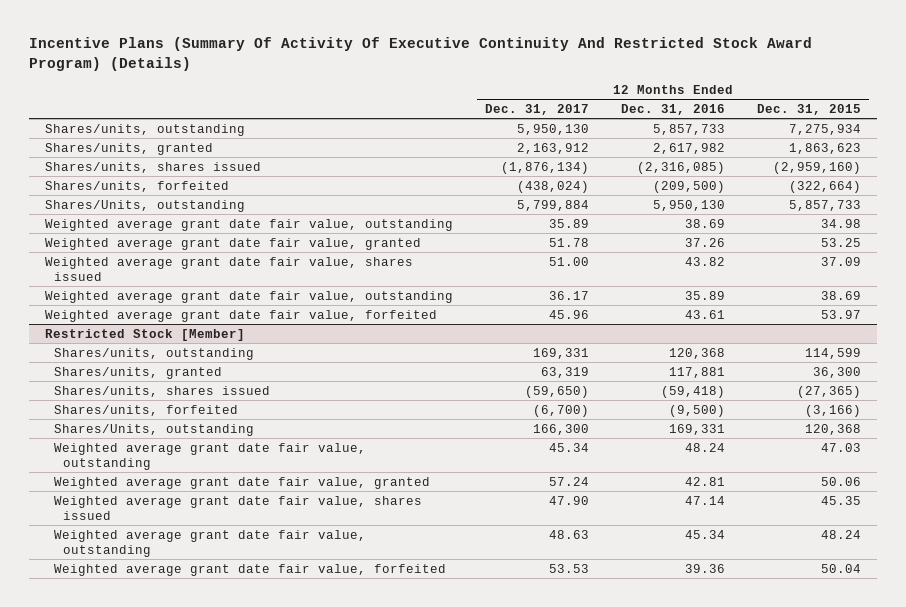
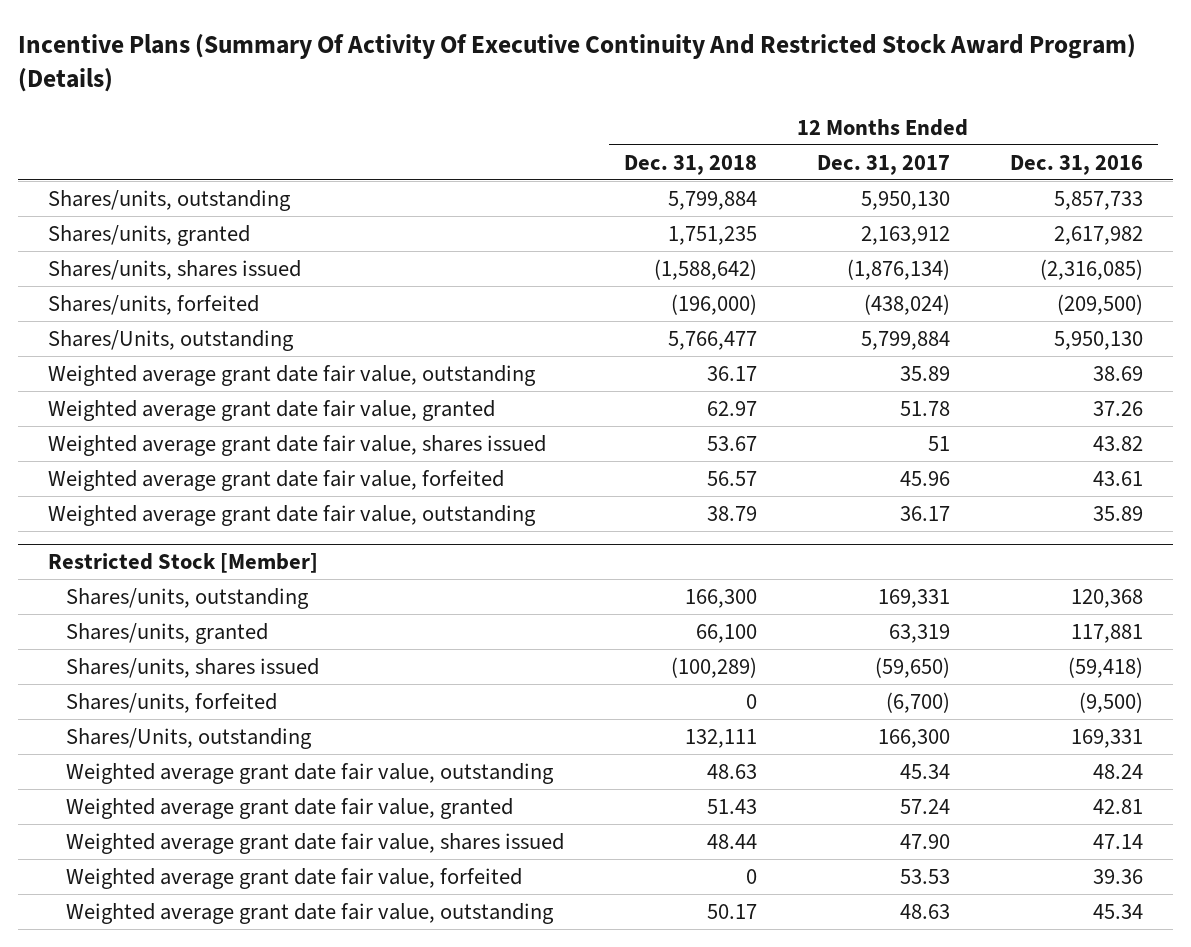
- | 12 Months Ended Dec. 31, 2017 | 12 Months Ended Dec. 31, 2016 | 12 Months Ended Dec. 31, 2015
+ | 12 Months Ended Dec. 31, 2018 | 12 Months Ended Dec. 31, 2017 | 12 Months Ended Dec. 31, 2016
- Weighted average grant date fair value, shares issued | 51.00 | 43.82 | 37.09
+ Weighted average grant date fair value, shares issued | 53.67 | 51 | 43.82
moved down: Weighted average grant date fair value, outstanding | 38.79 | 36.17 | 35.89
@ Restricted Stock [Member]
moved down: Weighted average grant date fair value, outstanding | 50.17 | 48.63 | 45.34

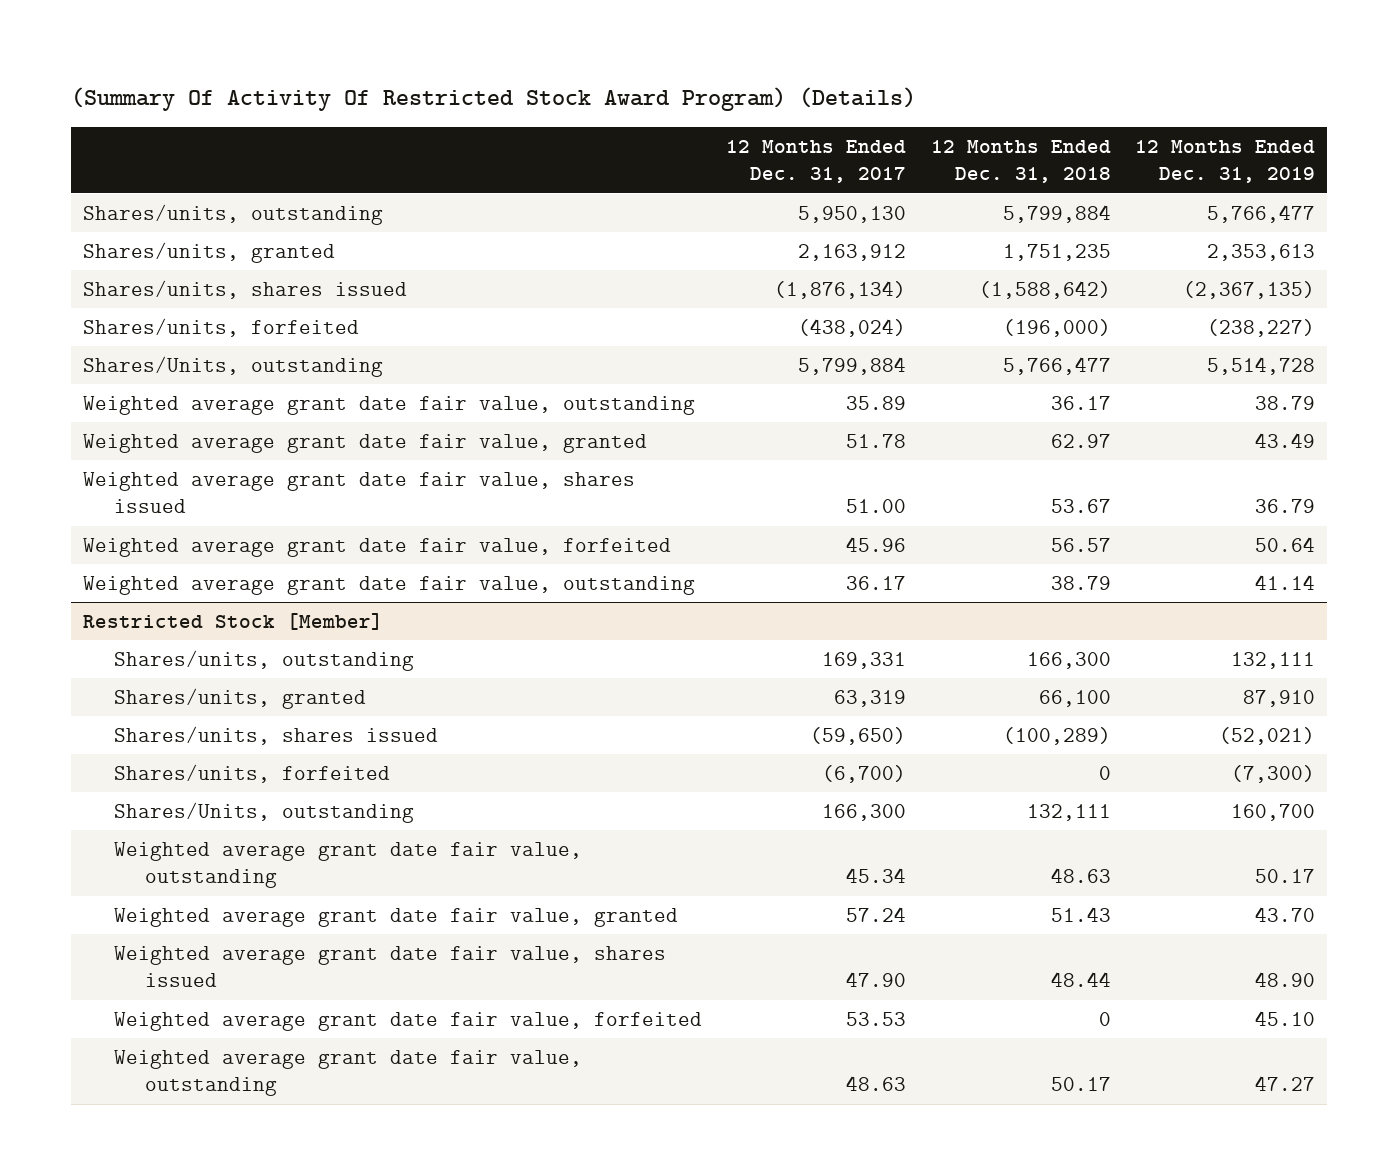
- Incentive Plans (Summary Of Activity Of Executive Continuity And Restricted Stock Award Program) (Details)
+ (Summary Of Activity Of Restricted Stock Award Program) (Details)
- | 12 Months Ended Dec. 31, 2018 | 12 Months Ended Dec. 31, 2017 | 12 Months Ended Dec. 31, 2016
+ | 12 Months Ended Dec. 31, 2017 | 12 Months Ended Dec. 31, 2018 | 12 Months Ended Dec. 31, 2019
- Weighted average grant date fair value, shares issued | 53.67 | 51 | 43.82
+ Weighted average grant date fair value, shares issued | 51.00 | 53.67 | 36.79

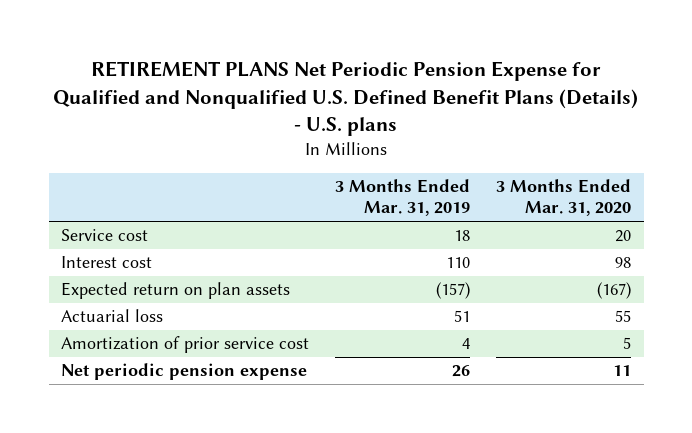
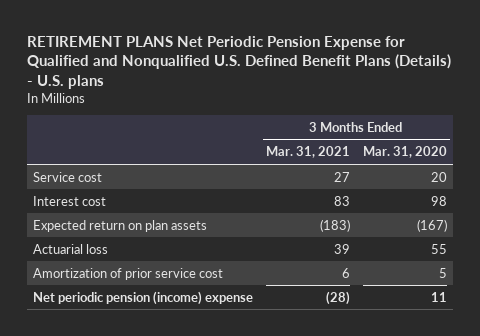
- | 3 Months Ended Mar. 31, 2019 | 3 Months Ended Mar. 31, 2020
+ | 3 Months Ended Mar. 31, 2021 | 3 Months Ended Mar. 31, 2020
- Net periodic pension expense | 26 | 11
+ Net periodic pension (income) expense | (28) | 11

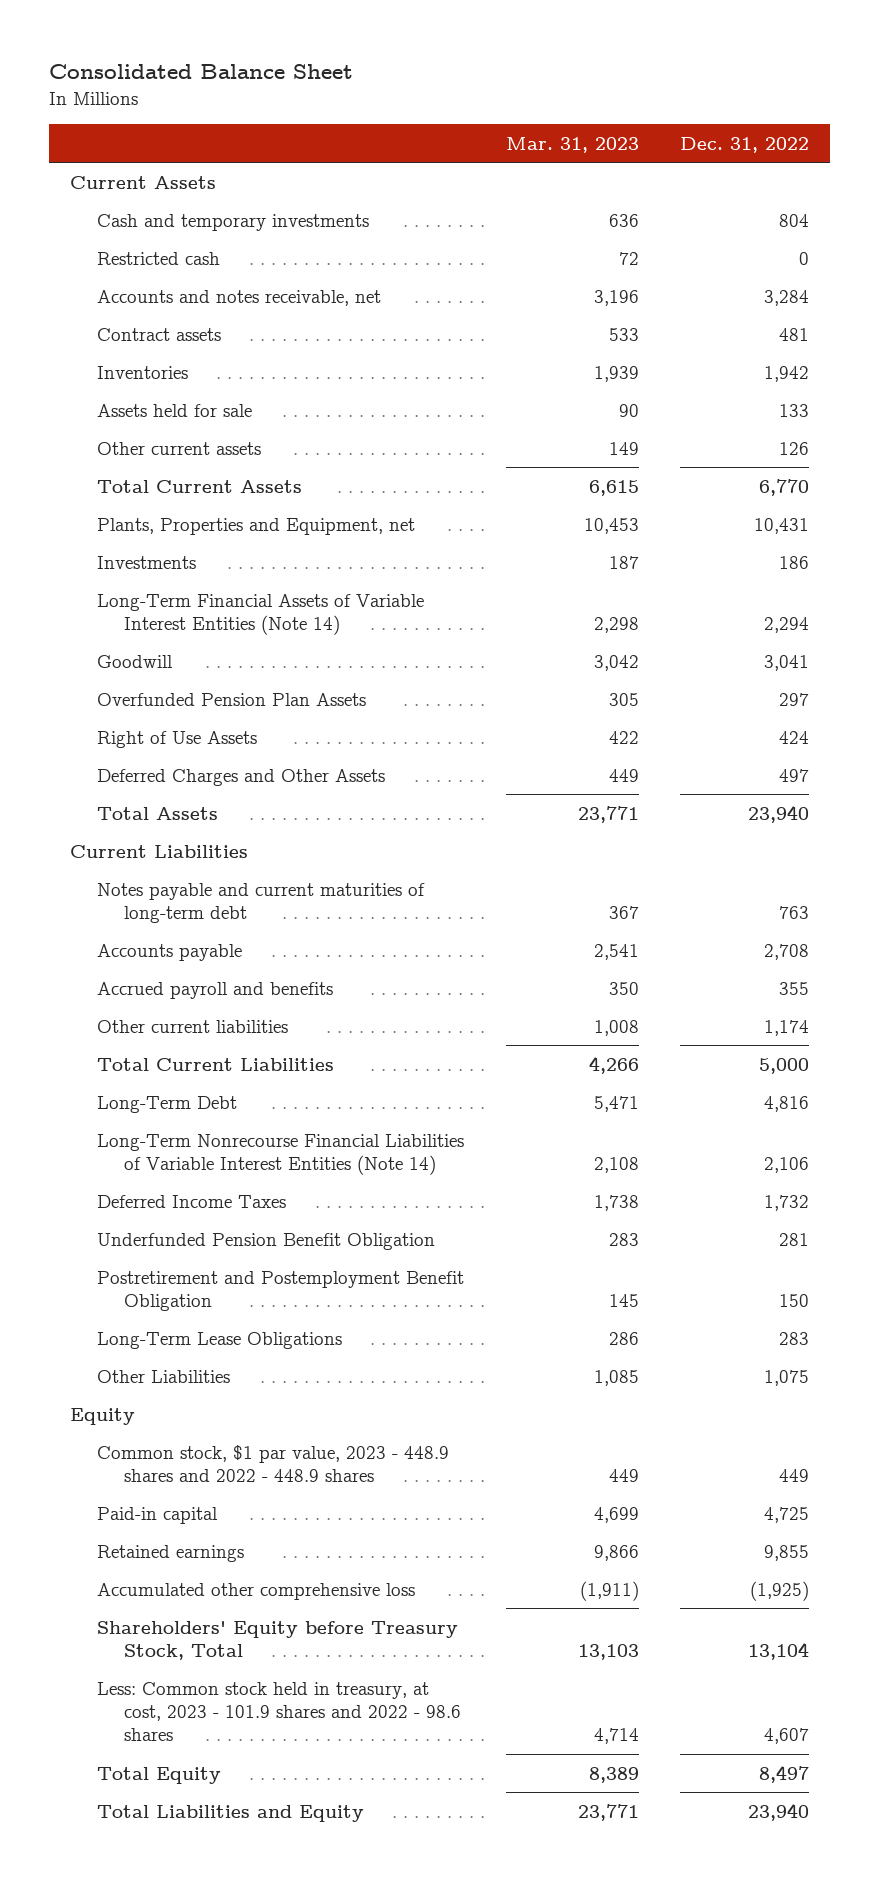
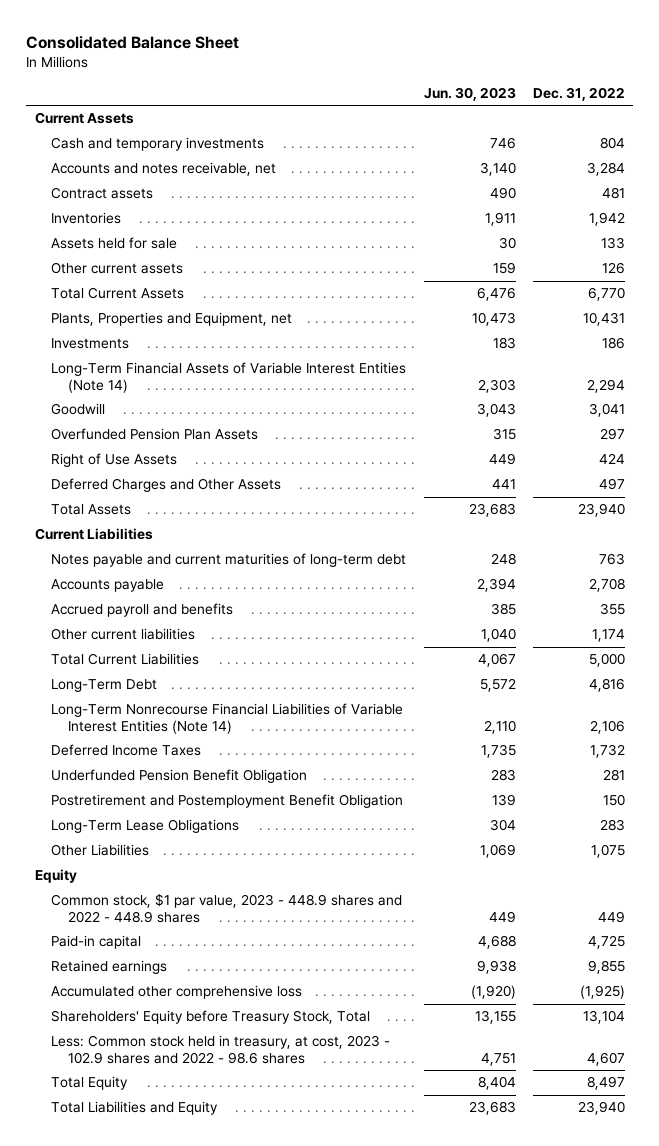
- | Mar. 31, 2023 | Dec. 31, 2022
+ | Jun. 30, 2023 | Dec. 31, 2022
- Restricted cash | 72 | 0
- Less: Common stock held in treasury, at cost, 2023 - 101.9 shares and 2022 - 98.6 shares | 4,714 | 4,607
+ Less: Common stock held in treasury, at cost, 2023 - 102.9 shares and 2022 - 98.6 shares | 4,751 | 4,607

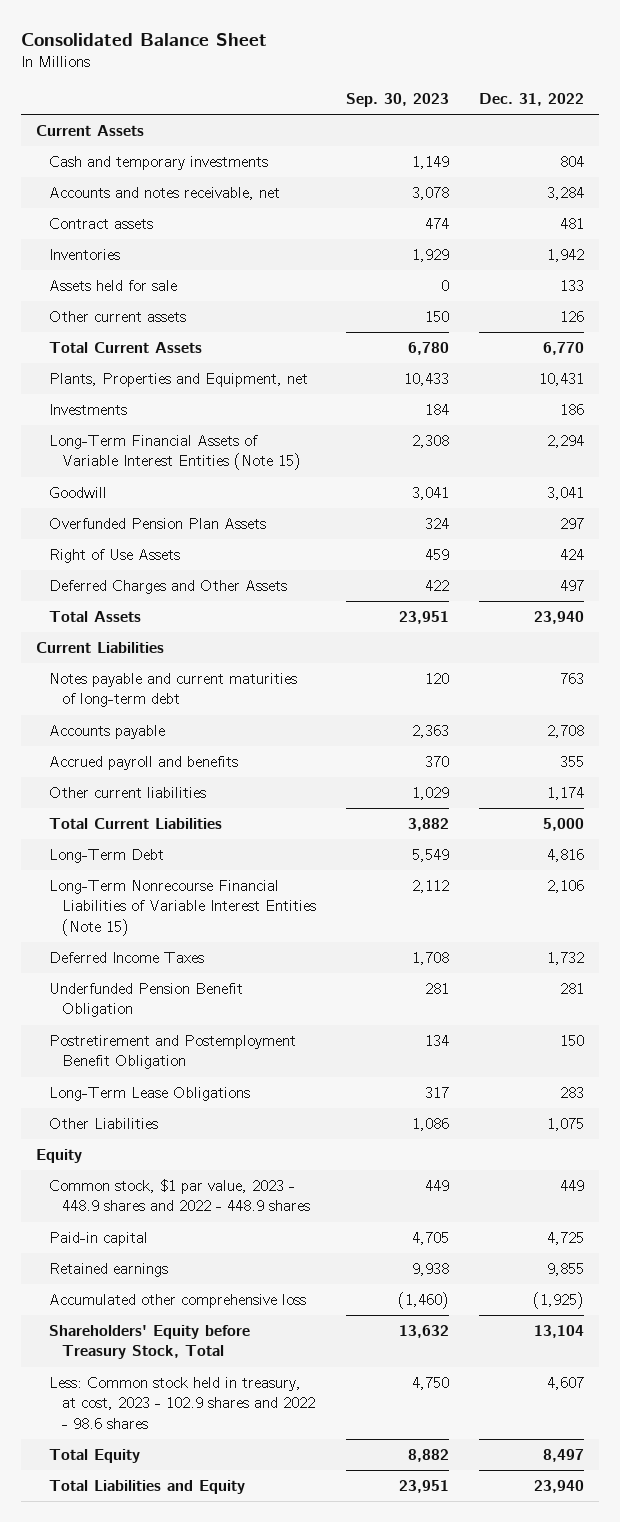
- | Jun. 30, 2023 | Dec. 31, 2022
+ | Sep. 30, 2023 | Dec. 31, 2022
- Long-Term Financial Assets of Variable Interest Entities (Note 14) | 2,303 | 2,294
+ Long-Term Financial Assets of Variable Interest Entities (Note 15) | 2,308 | 2,294
- Long-Term Nonrecourse Financial Liabilities of Variable Interest Entities (Note 14) | 2,110 | 2,106
+ Long-Term Nonrecourse Financial Liabilities of Variable Interest Entities (Note 15) | 2,112 | 2,106

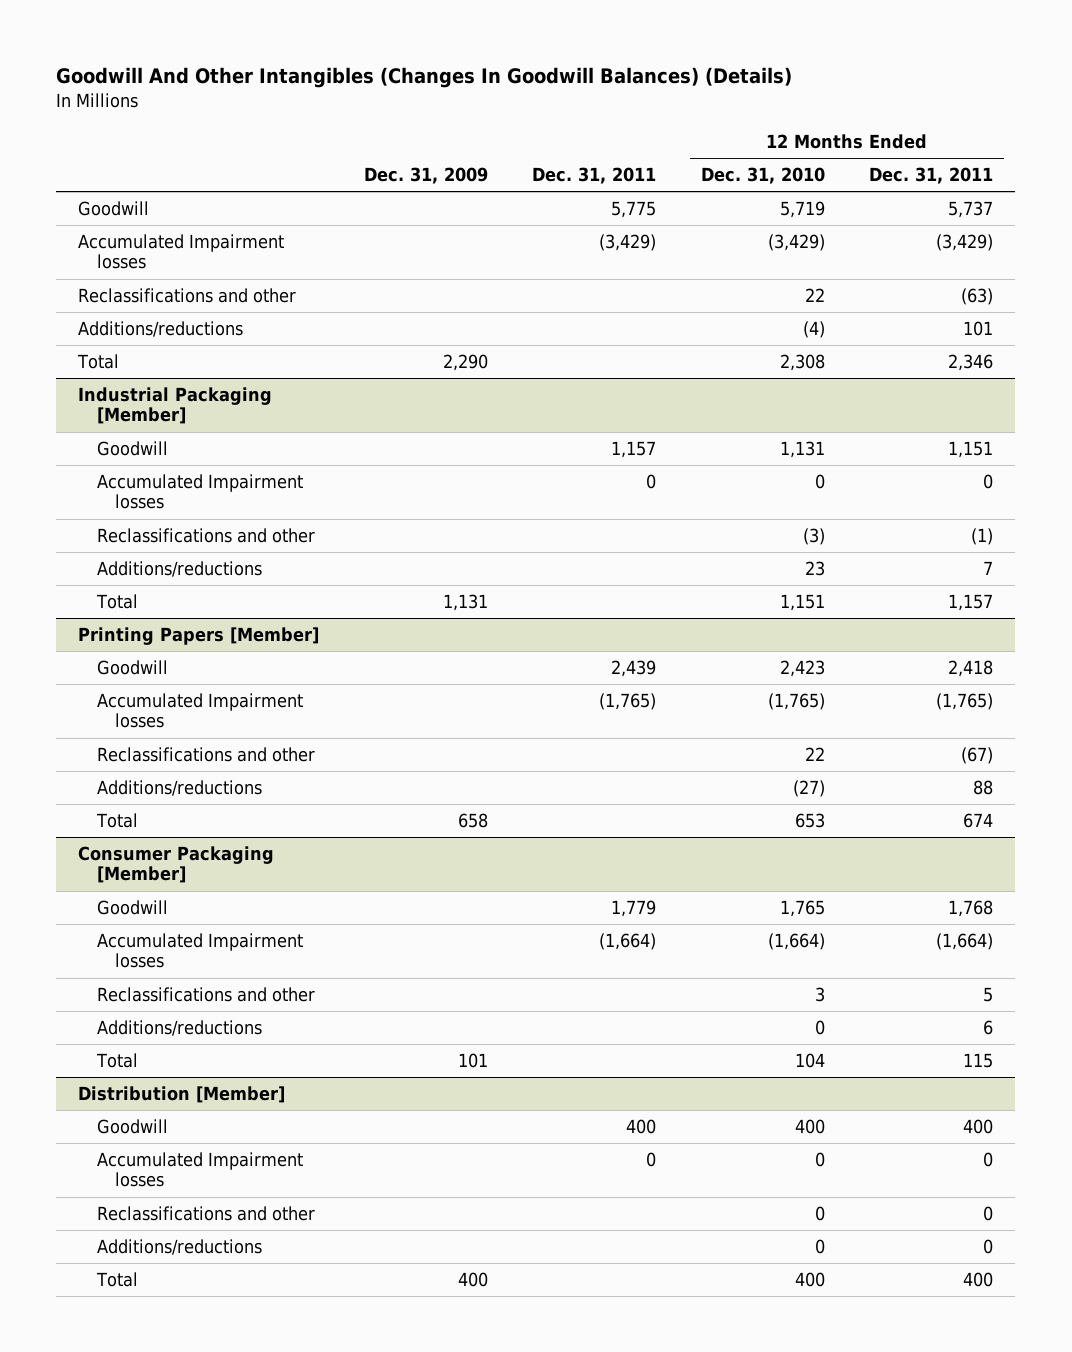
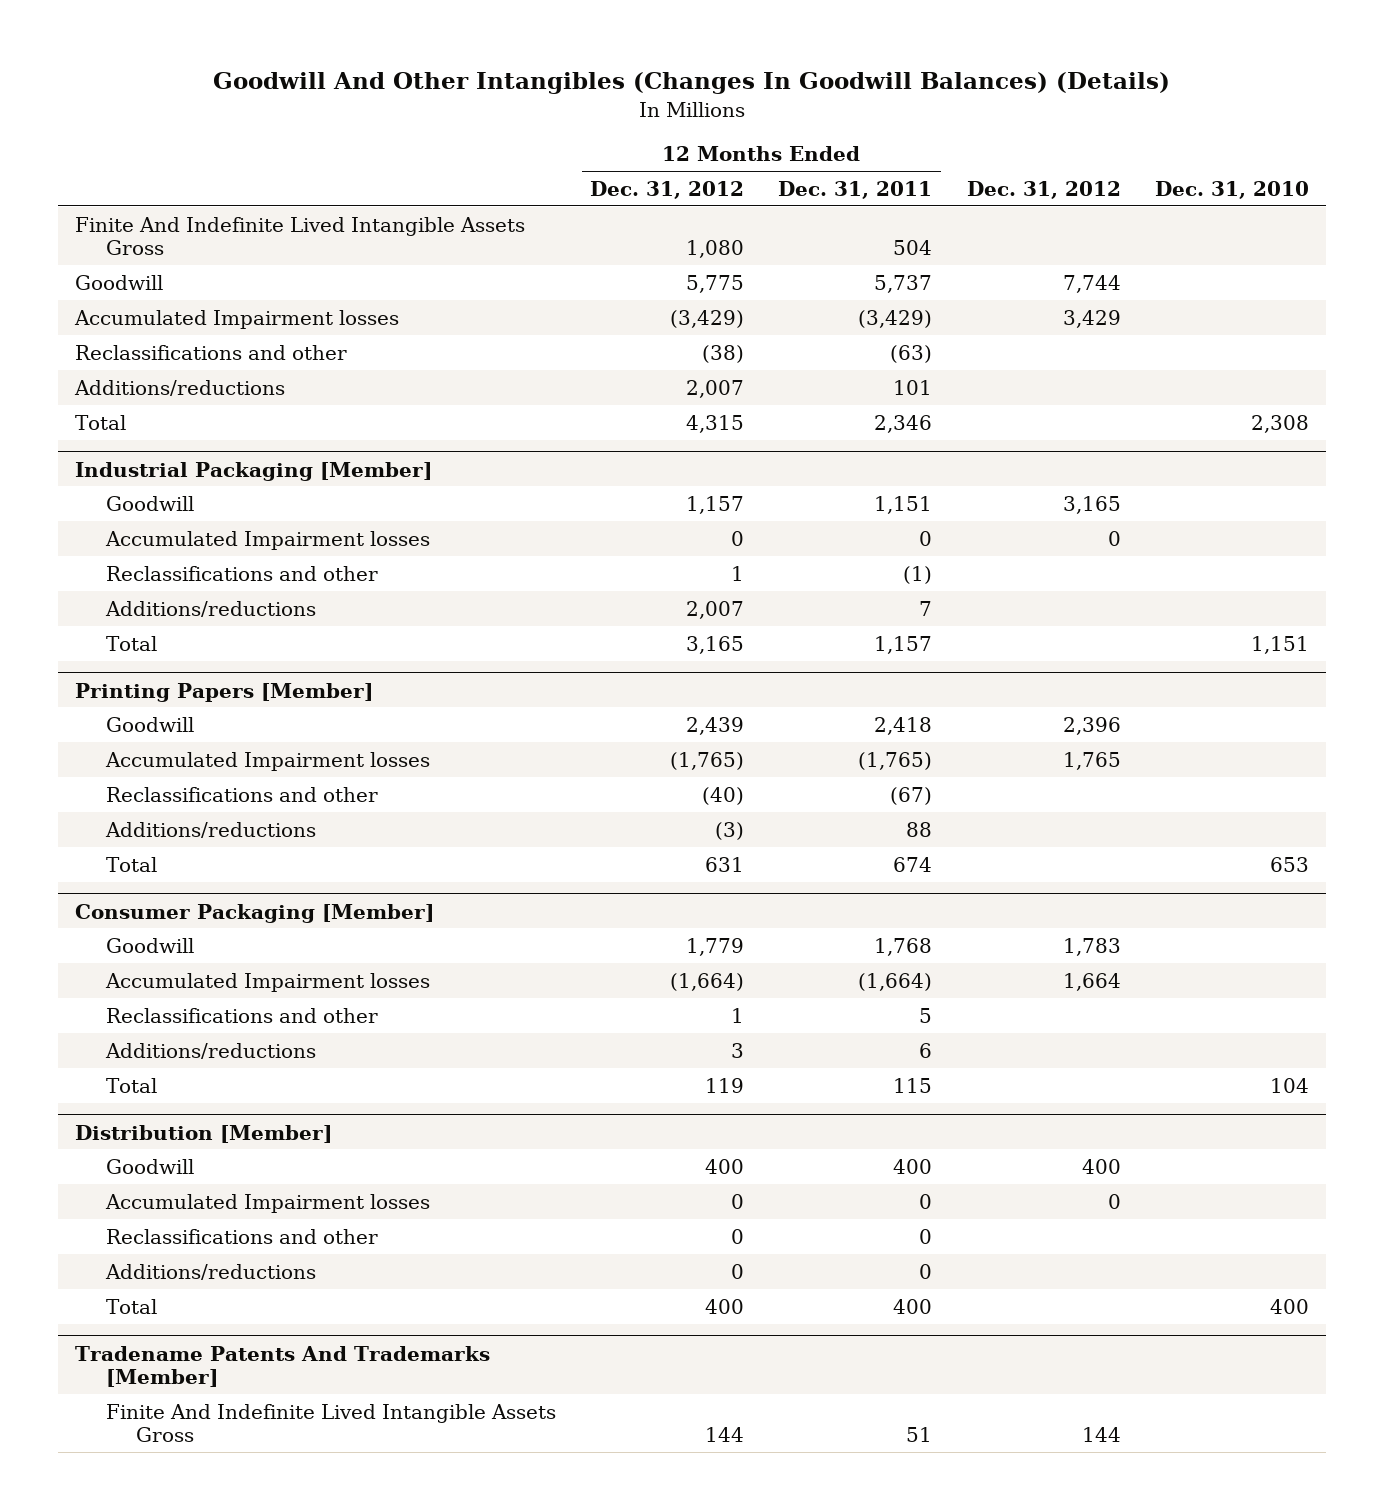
- | Dec. 31, 2009 | Dec. 31, 2011 | 12 Months Ended Dec. 31, 2010 | 12 Months Ended Dec. 31, 2011
+ | 12 Months Ended Dec. 31, 2012 | 12 Months Ended Dec. 31, 2011 | Dec. 31, 2012 | Dec. 31, 2010
+ Finite And Indefinite Lived Intangible Assets Gross | 1,080 | 504 | |
+ Tradename Patents And Trademarks [Member]
+ Finite And Indefinite Lived Intangible Assets Gross | 144 | 51 | 144 |

